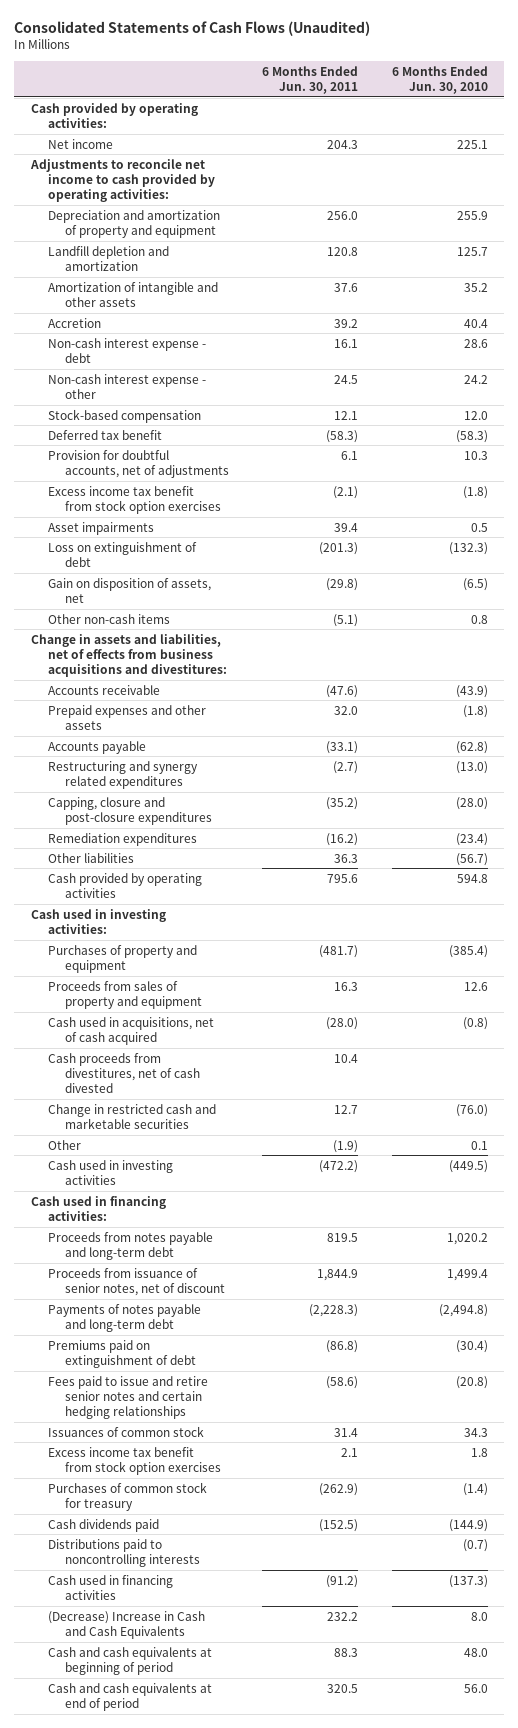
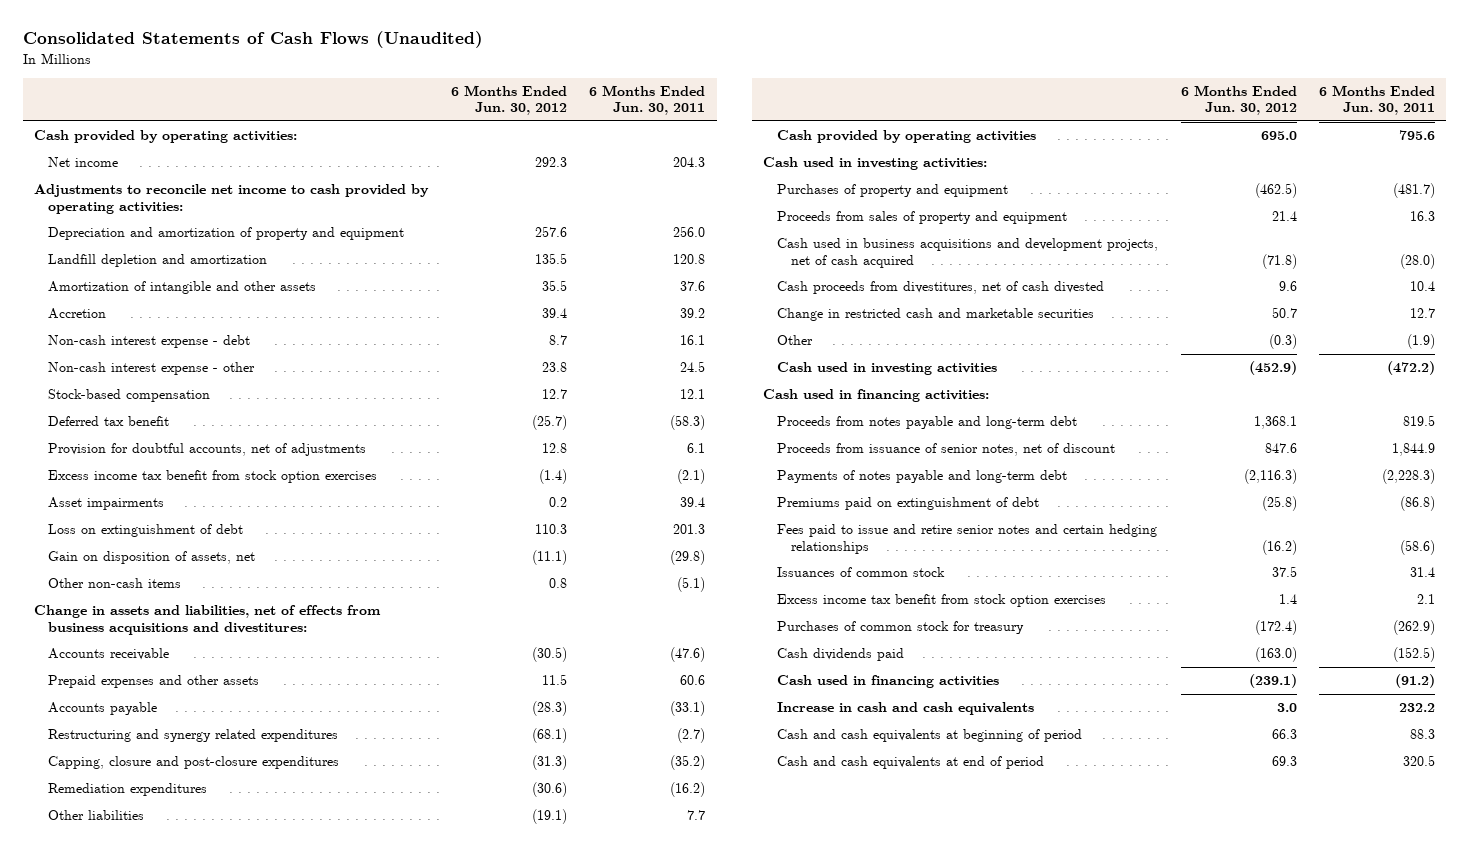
- | 6 Months Ended Jun. 30, 2011 | 6 Months Ended Jun. 30, 2010
+ | 6 Months Ended Jun. 30, 2012 | 6 Months Ended Jun. 30, 2011
- Loss on extinguishment of debt | (201.3) | (132.3)
+ Loss on extinguishment of debt | 110.3 | 201.3
- Prepaid expenses and other assets | 32.0 | (1.8)
+ Prepaid expenses and other assets | 11.5 | 60.6
- Other liabilities | 36.3 | (56.7)
+ Other liabilities | (19.1) | 7.7
- Cash used in acquisitions, net of cash acquired | (28.0) | (0.8)
+ Cash used in business acquisitions and development projects, net of cash acquired | (71.8) | (28.0)
- Distributions paid to noncontrolling interests | | (0.7)
- (Decrease) Increase in Cash and Cash Equivalents | 232.2 | 8.0
+ Increase in cash and cash equivalents | 3.0 | 232.2

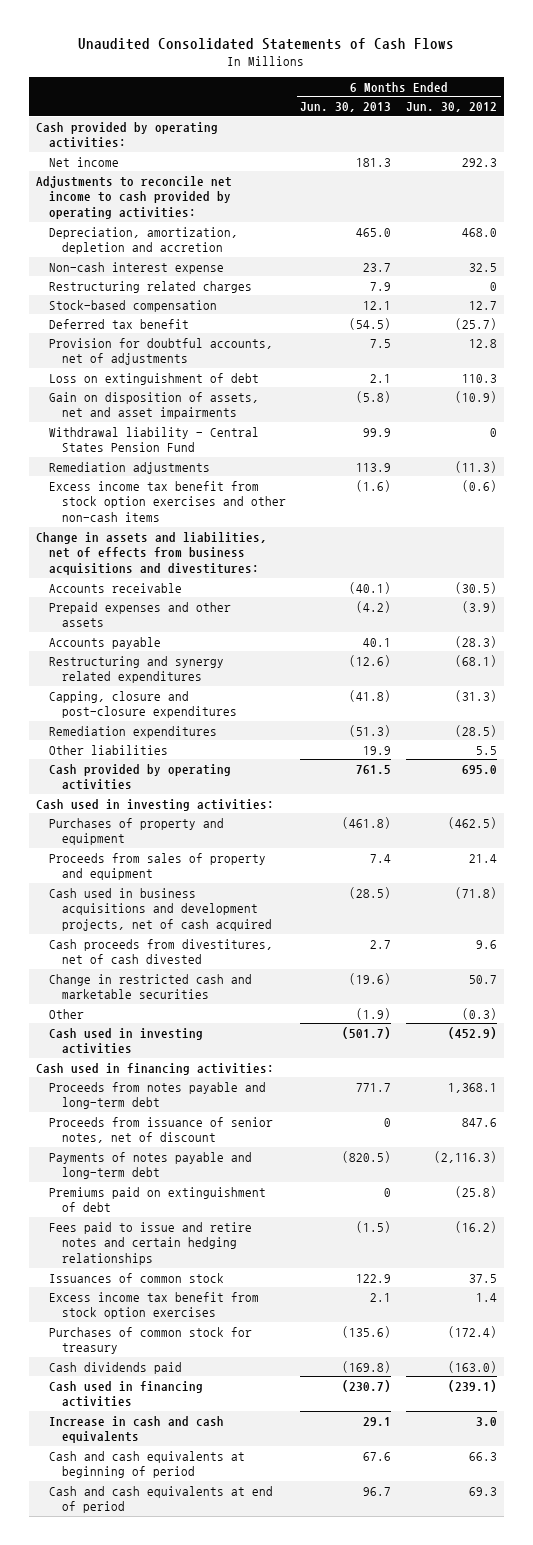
- Consolidated Statements of Cash Flows (Unaudited)
+ Unaudited Consolidated Statements of Cash Flows
- | 6 Months Ended Jun. 30, 2012 | 6 Months Ended Jun. 30, 2011
+ | 6 Months Ended Jun. 30, 2013 | 6 Months Ended Jun. 30, 2012
- Depreciation and amortization of property and equipment | 257.6 | 256.0
- Landfill depletion and amortization | 135.5 | 120.8
- Amortization of intangible and other assets | 35.5 | 37.6
- Accretion | 39.4 | 39.2
- Non-cash interest expense - debt | 8.7 | 16.1
- Non-cash interest expense - other | 23.8 | 24.5
+ Depreciation, amortization, depletion and accretion | 465.0 | 468.0
+ Non-cash interest expense | 23.7 | 32.5
+ Restructuring related charges | 7.9 | 0
- Excess income tax benefit from stock option exercises | (1.4) | (2.1)
- Asset impairments | 0.2 | 39.4
- Gain on disposition of assets, net | (11.1) | (29.8)
- Other non-cash items | 0.8 | (5.1)
+ Gain on disposition of assets, net and asset impairments | (5.8) | (10.9)
+ Withdrawal liability - Central States Pension Fund | 99.9 | 0
+ Remediation adjustments | 113.9 | (11.3)
+ Excess income tax benefit from stock option exercises and other non-cash items | (1.6) | (0.6)
- Prepaid expenses and other assets | 11.5 | 60.6
+ Prepaid expenses and other assets | (4.2) | (3.9)
- Remediation expenditures | (30.6) | (16.2)
- Other liabilities | (19.1) | 7.7
+ Remediation expenditures | (51.3) | (28.5)
+ Other liabilities | 19.9 | 5.5
- Fees paid to issue and retire senior notes and certain hedging relationships | (16.2) | (58.6)
+ Fees paid to issue and retire notes and certain hedging relationships | (1.5) | (16.2)

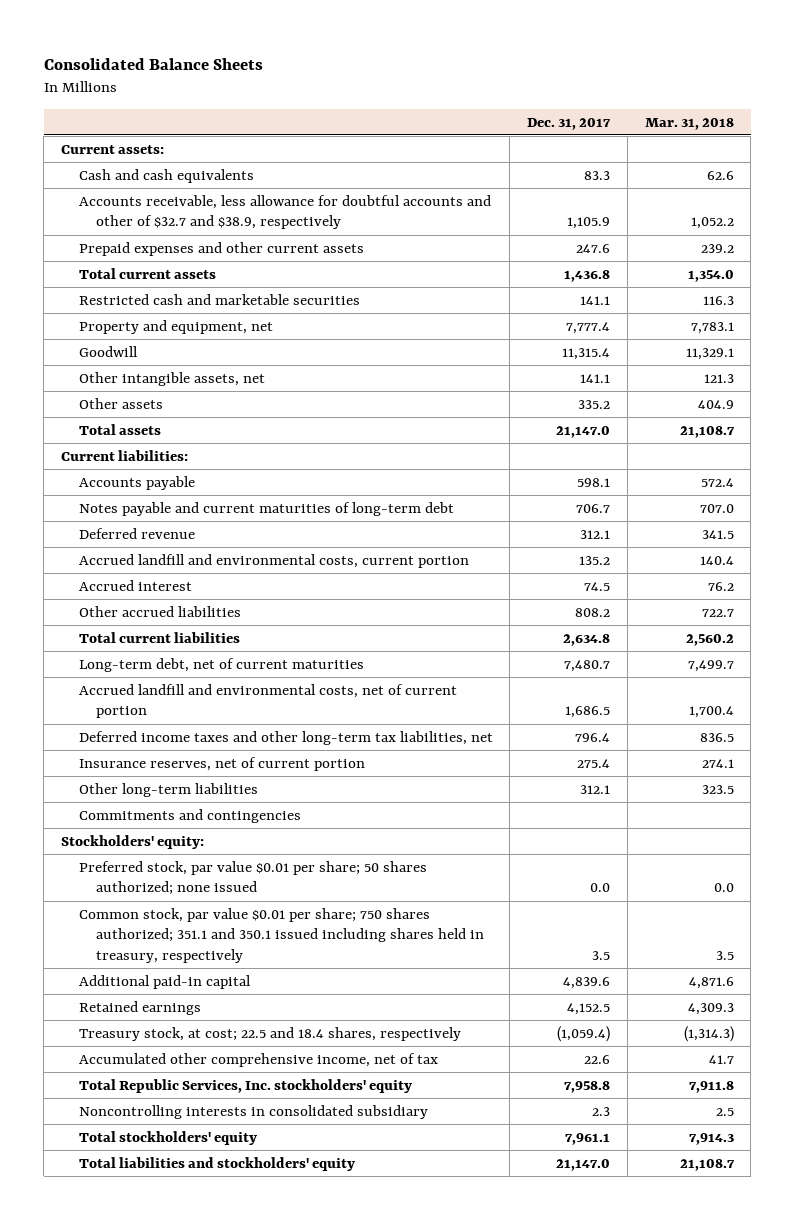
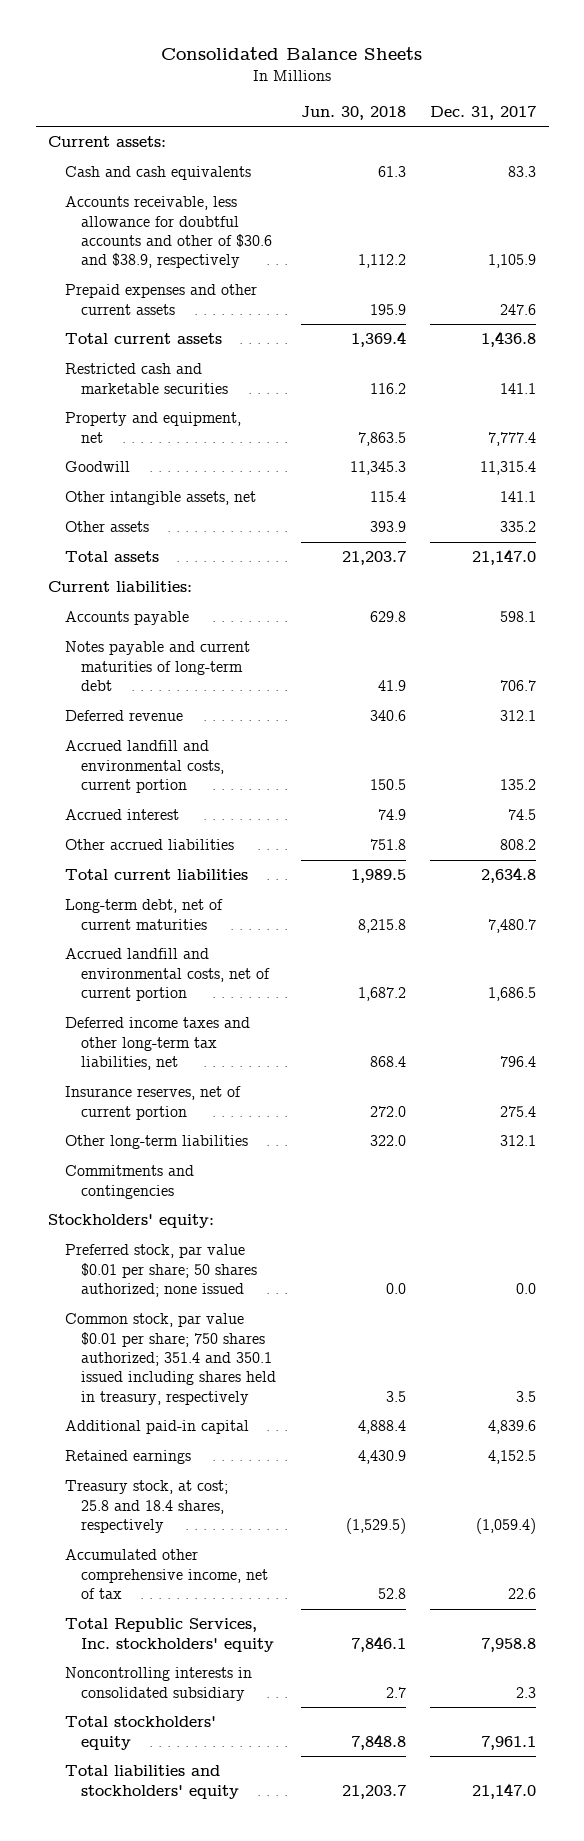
- | Dec. 31, 2017 | Mar. 31, 2018
+ | Jun. 30, 2018 | Dec. 31, 2017
- Accounts receivable, less allowance for doubtful accounts and other of $32.7 and $38.9, respectively | 1,105.9 | 1,052.2
+ Accounts receivable, less allowance for doubtful accounts and other of $30.6 and $38.9, respectively | 1,112.2 | 1,105.9
- Common stock, par value $0.01 per share; 750 shares authorized; 351.1 and 350.1 issued including shares held in treasury, respectively | 3.5 | 3.5
+ Common stock, par value $0.01 per share; 750 shares authorized; 351.4 and 350.1 issued including shares held in treasury, respectively | 3.5 | 3.5
- Treasury stock, at cost; 22.5 and 18.4 shares, respectively | (1,059.4) | (1,314.3)
+ Treasury stock, at cost; 25.8 and 18.4 shares, respectively | (1,529.5) | (1,059.4)

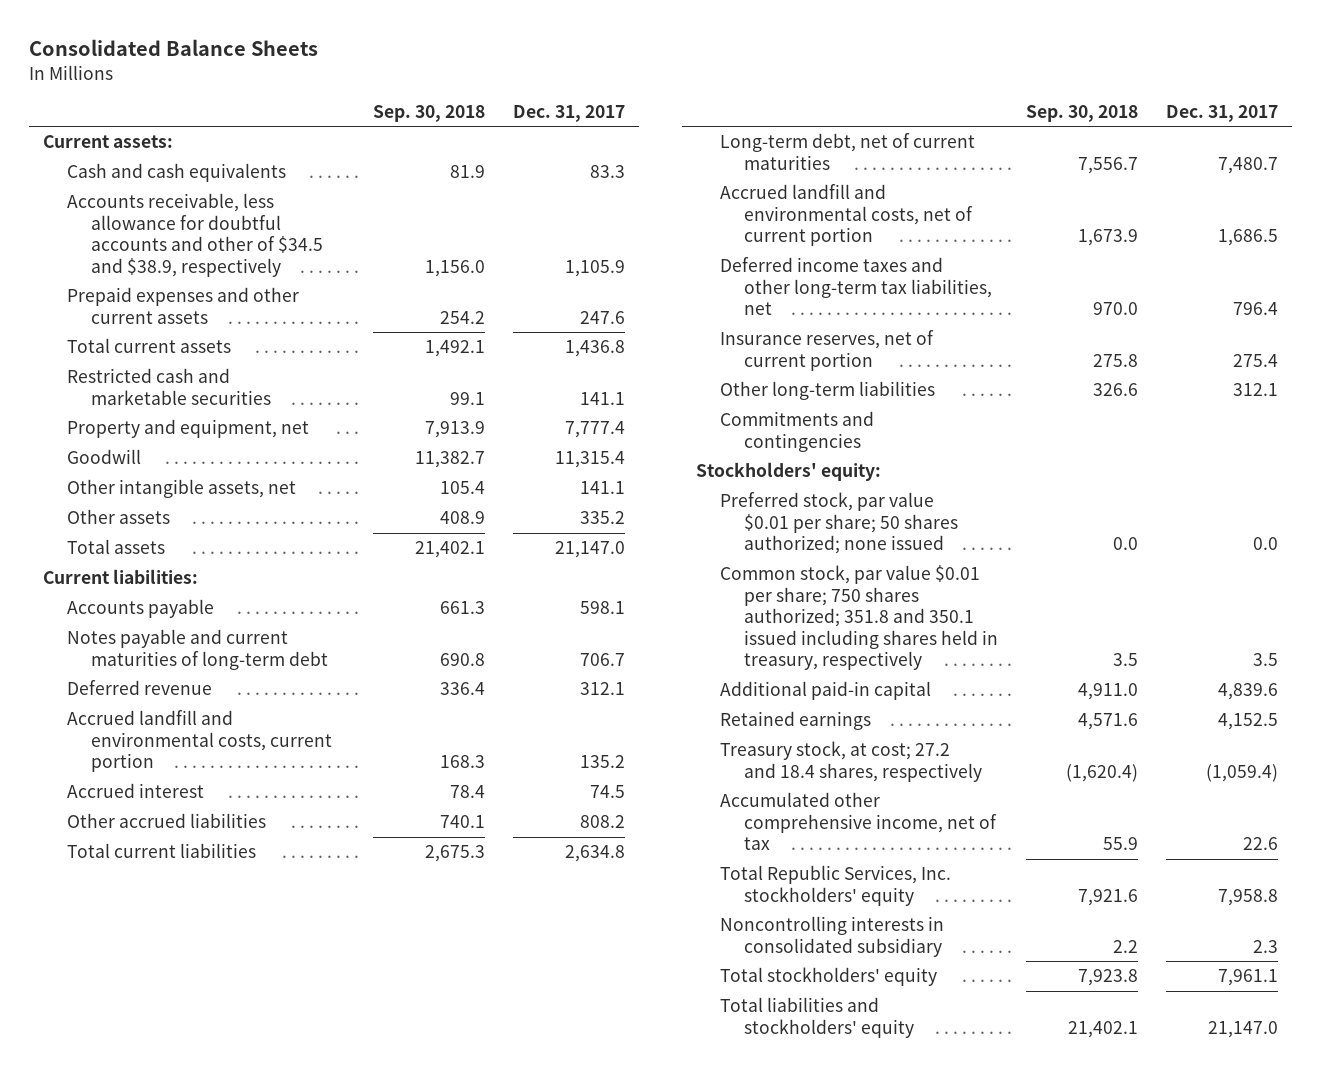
- | Jun. 30, 2018 | Dec. 31, 2017
+ | Sep. 30, 2018 | Dec. 31, 2017
- Accounts receivable, less allowance for doubtful accounts and other of $30.6 and $38.9, respectively | 1,112.2 | 1,105.9
+ Accounts receivable, less allowance for doubtful accounts and other of $34.5 and $38.9, respectively | 1,156.0 | 1,105.9
- Common stock, par value $0.01 per share; 750 shares authorized; 351.4 and 350.1 issued including shares held in treasury, respectively | 3.5 | 3.5
+ Common stock, par value $0.01 per share; 750 shares authorized; 351.8 and 350.1 issued including shares held in treasury, respectively | 3.5 | 3.5
- Treasury stock, at cost; 25.8 and 18.4 shares, respectively | (1,529.5) | (1,059.4)
+ Treasury stock, at cost; 27.2 and 18.4 shares, respectively | (1,620.4) | (1,059.4)

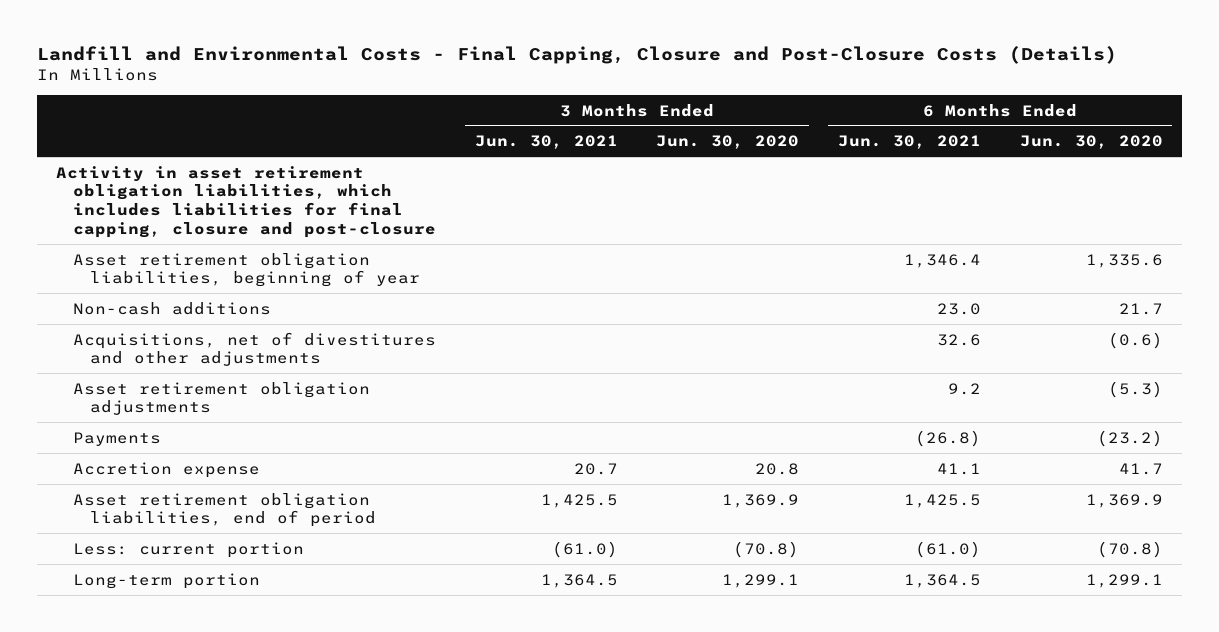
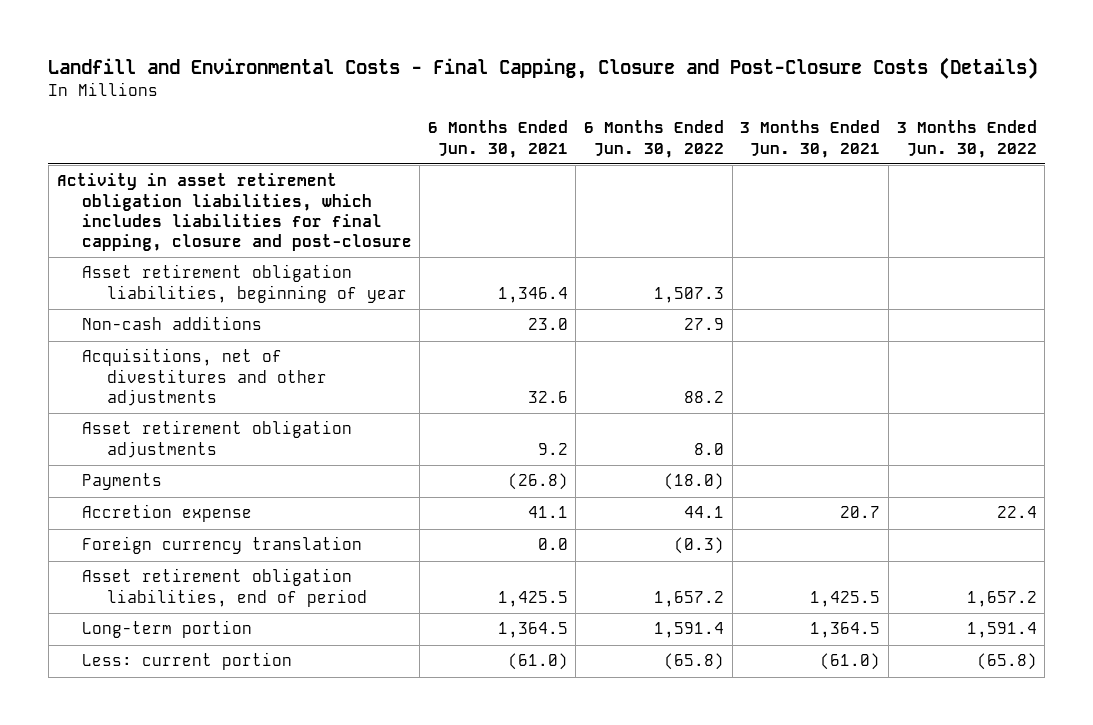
- | 3 Months Ended Jun. 30, 2021 | 3 Months Ended Jun. 30, 2020 | 6 Months Ended Jun. 30, 2021 | 6 Months Ended Jun. 30, 2020
+ | 6 Months Ended Jun. 30, 2021 | 6 Months Ended Jun. 30, 2022 | 3 Months Ended Jun. 30, 2021 | 3 Months Ended Jun. 30, 2022
+ Foreign currency translation | 0.0 | (0.3) | |
moved down: Less: current portion | (61.0) | (65.8) | (61.0) | (65.8)

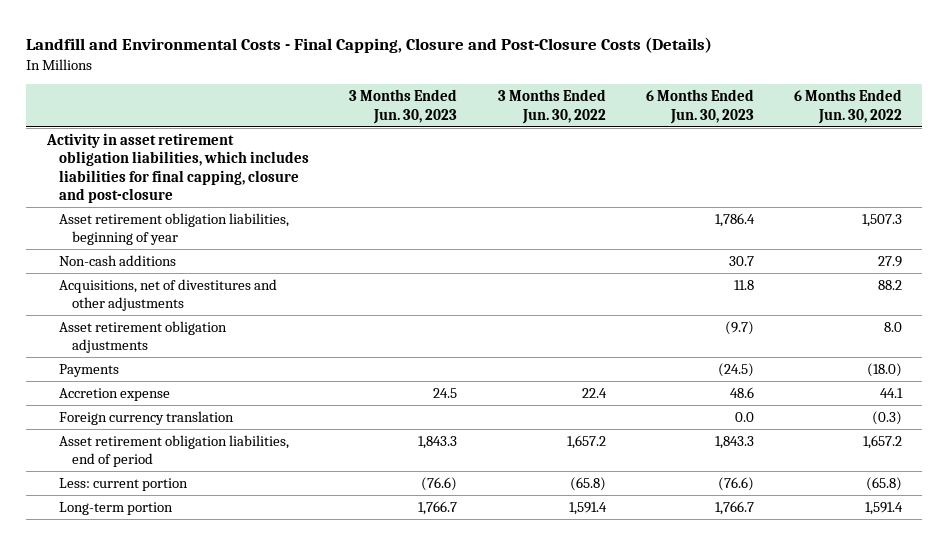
- | 6 Months Ended Jun. 30, 2021 | 6 Months Ended Jun. 30, 2022 | 3 Months Ended Jun. 30, 2021 | 3 Months Ended Jun. 30, 2022
+ | 3 Months Ended Jun. 30, 2023 | 3 Months Ended Jun. 30, 2022 | 6 Months Ended Jun. 30, 2023 | 6 Months Ended Jun. 30, 2022
moved down: Long-term portion | 1,766.7 | 1,591.4 | 1,766.7 | 1,591.4

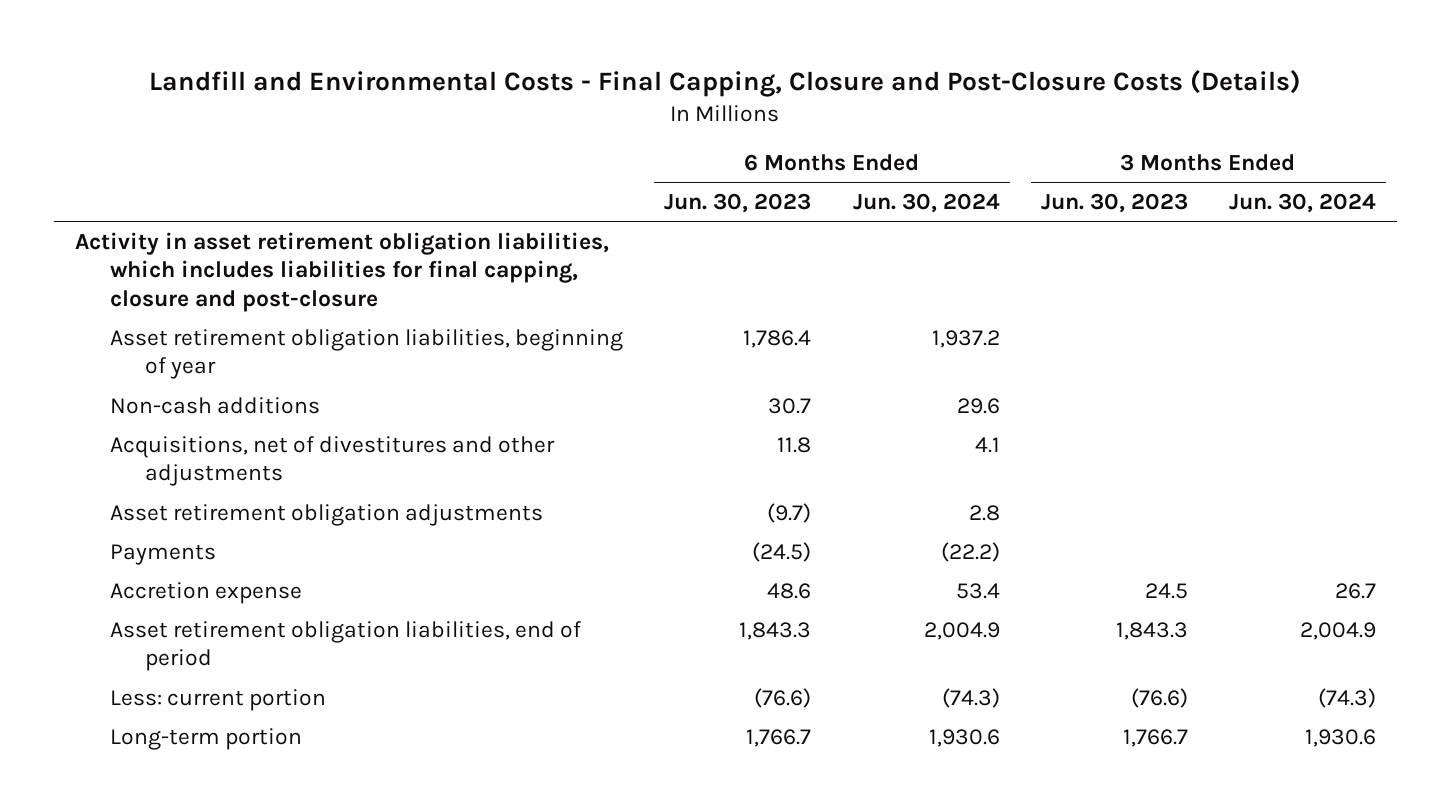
- | 3 Months Ended Jun. 30, 2023 | 3 Months Ended Jun. 30, 2022 | 6 Months Ended Jun. 30, 2023 | 6 Months Ended Jun. 30, 2022
+ | 6 Months Ended Jun. 30, 2023 | 6 Months Ended Jun. 30, 2024 | 3 Months Ended Jun. 30, 2023 | 3 Months Ended Jun. 30, 2024
- Foreign currency translation | | | 0.0 | (0.3)

